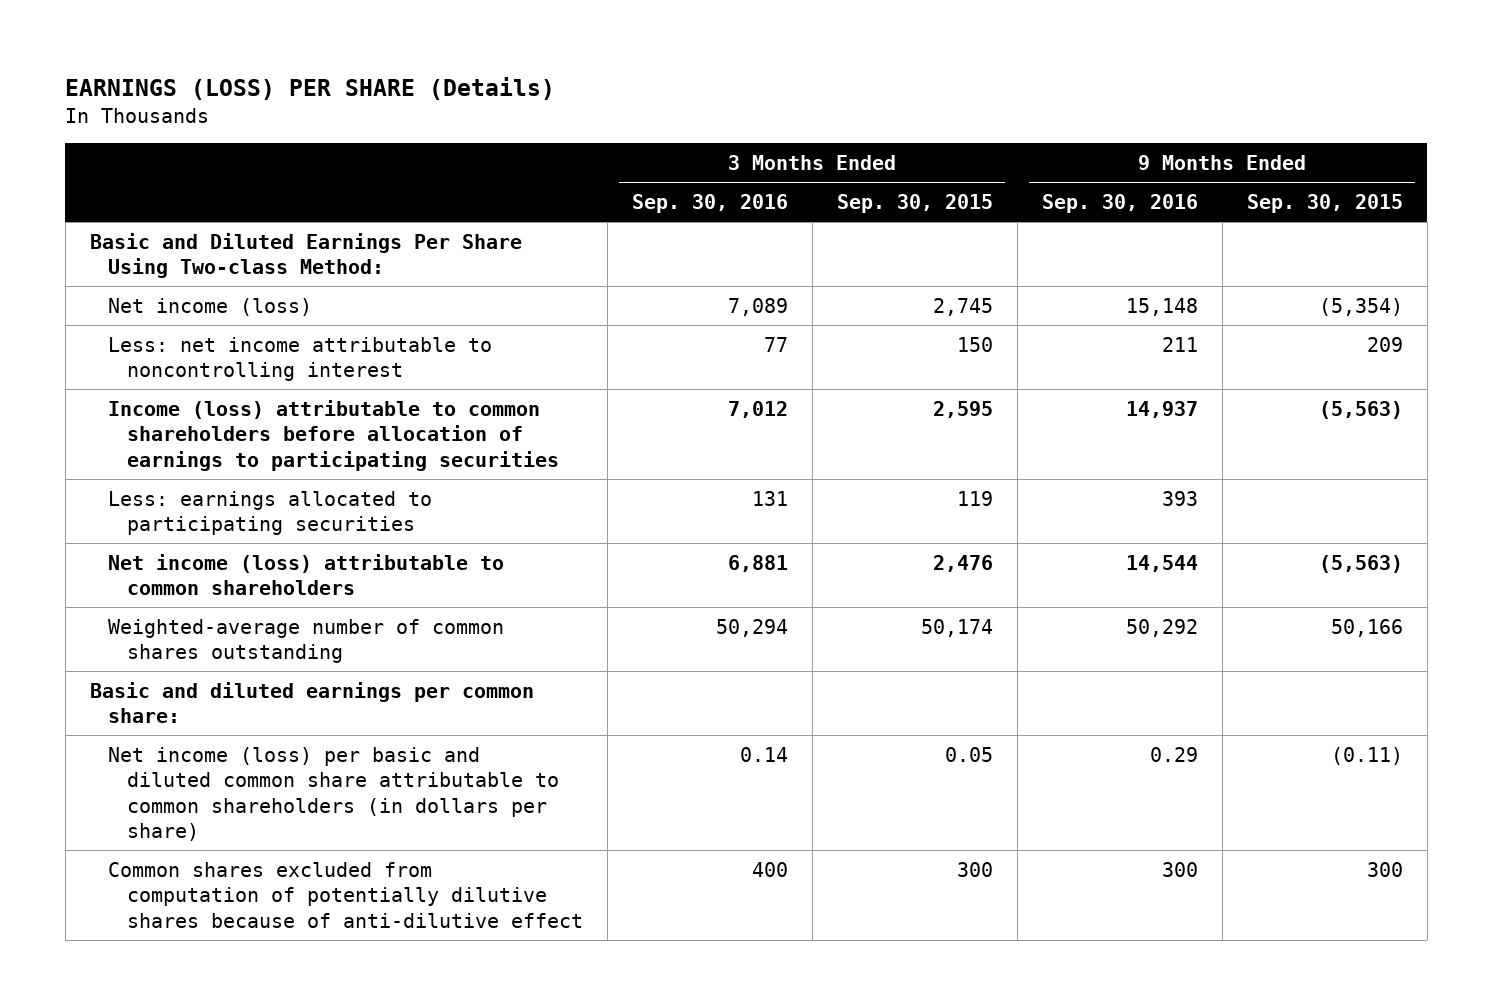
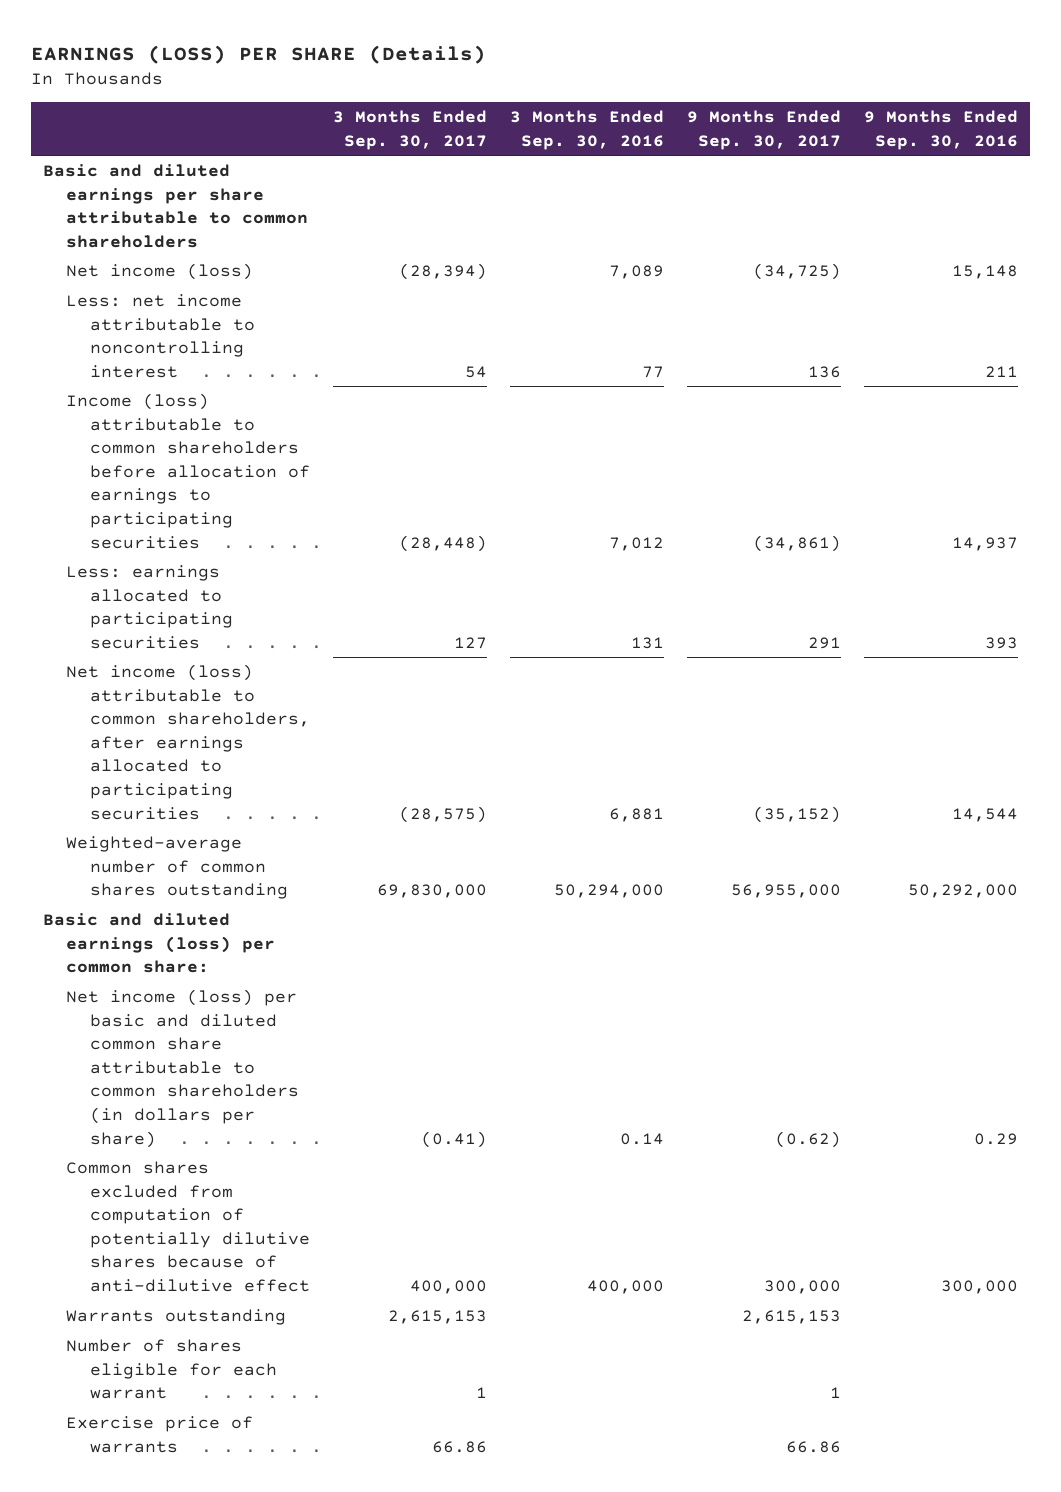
- | 3 Months Ended Sep. 30, 2016 | 3 Months Ended Sep. 30, 2015 | 9 Months Ended Sep. 30, 2016 | 9 Months Ended Sep. 30, 2015
+ | 3 Months Ended Sep. 30, 2017 | 3 Months Ended Sep. 30, 2016 | 9 Months Ended Sep. 30, 2017 | 9 Months Ended Sep. 30, 2016
- Basic and Diluted Earnings Per Share Using Two-class Method:
+ Basic and diluted earnings per share attributable to common shareholders
- Net income (loss) attributable to common shareholders | 6,881 | 2,476 | 14,544 | (5,563)
- Weighted-average number of common shares outstanding | 50,294 | 50,174 | 50,292 | 50,166
- Basic and diluted earnings per common share:
+ Net income (loss) attributable to common shareholders, after earnings allocated to participating securities | (28,575) | 6,881 | (35,152) | 14,544
+ Weighted-average number of common shares outstanding | 69,830,000 | 50,294,000 | 56,955,000 | 50,292,000
+ Basic and diluted earnings (loss) per common share:
- Common shares excluded from computation of potentially dilutive shares because of anti-dilutive effect | 400 | 300 | 300 | 300
+ Common shares excluded from computation of potentially dilutive shares because of anti-dilutive effect | 400,000 | 400,000 | 300,000 | 300,000
+ Warrants outstanding | 2,615,153 | | 2,615,153 |
+ Number of shares eligible for each warrant | 1 | | 1 |
+ Exercise price of warrants | 66.86 | | 66.86 |

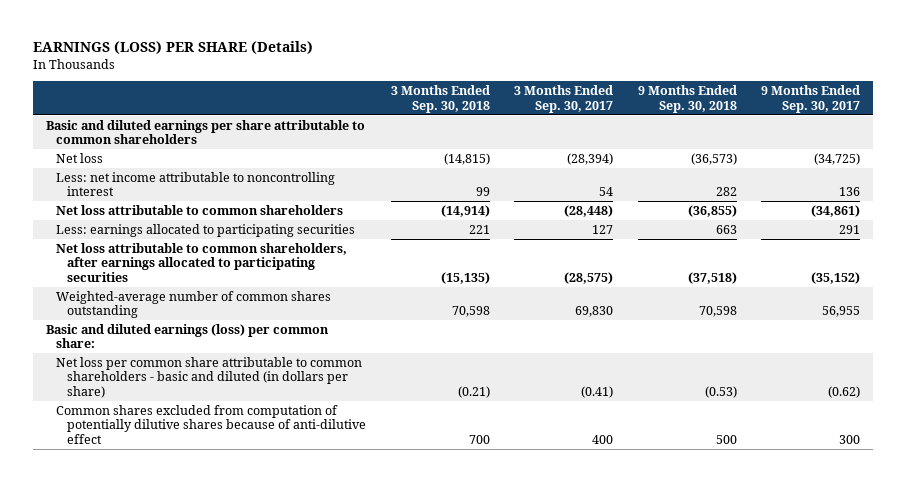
- | 3 Months Ended Sep. 30, 2017 | 3 Months Ended Sep. 30, 2016 | 9 Months Ended Sep. 30, 2017 | 9 Months Ended Sep. 30, 2016
+ | 3 Months Ended Sep. 30, 2018 | 3 Months Ended Sep. 30, 2017 | 9 Months Ended Sep. 30, 2018 | 9 Months Ended Sep. 30, 2017
- Net income (loss) | (28,394) | 7,089 | (34,725) | 15,148
+ Net loss | (14,815) | (28,394) | (36,573) | (34,725)
- Income (loss) attributable to common shareholders before allocation of earnings to participating securities | (28,448) | 7,012 | (34,861) | 14,937
+ Net loss attributable to common shareholders | (14,914) | (28,448) | (36,855) | (34,861)
- Net income (loss) attributable to common shareholders, after earnings allocated to participating securities | (28,575) | 6,881 | (35,152) | 14,544
- Weighted-average number of common shares outstanding | 69,830,000 | 50,294,000 | 56,955,000 | 50,292,000
+ Net loss attributable to common shareholders, after earnings allocated to participating securities | (15,135) | (28,575) | (37,518) | (35,152)
+ Weighted-average number of common shares outstanding | 70,598 | 69,830 | 70,598 | 56,955
- Net income (loss) per basic and diluted common share attributable to common shareholders (in dollars per share) | (0.41) | 0.14 | (0.62) | 0.29
- Common shares excluded from computation of potentially dilutive shares because of anti-dilutive effect | 400,000 | 400,000 | 300,000 | 300,000
- Warrants outstanding | 2,615,153 | | 2,615,153 |
- Number of shares eligible for each warrant | 1 | | 1 |
- Exercise price of warrants | 66.86 | | 66.86 |
+ Net loss per common share attributable to common shareholders - basic and diluted (in dollars per share) | (0.21) | (0.41) | (0.53) | (0.62)
+ Common shares excluded from computation of potentially dilutive shares because of anti-dilutive effect | 700 | 400 | 500 | 300

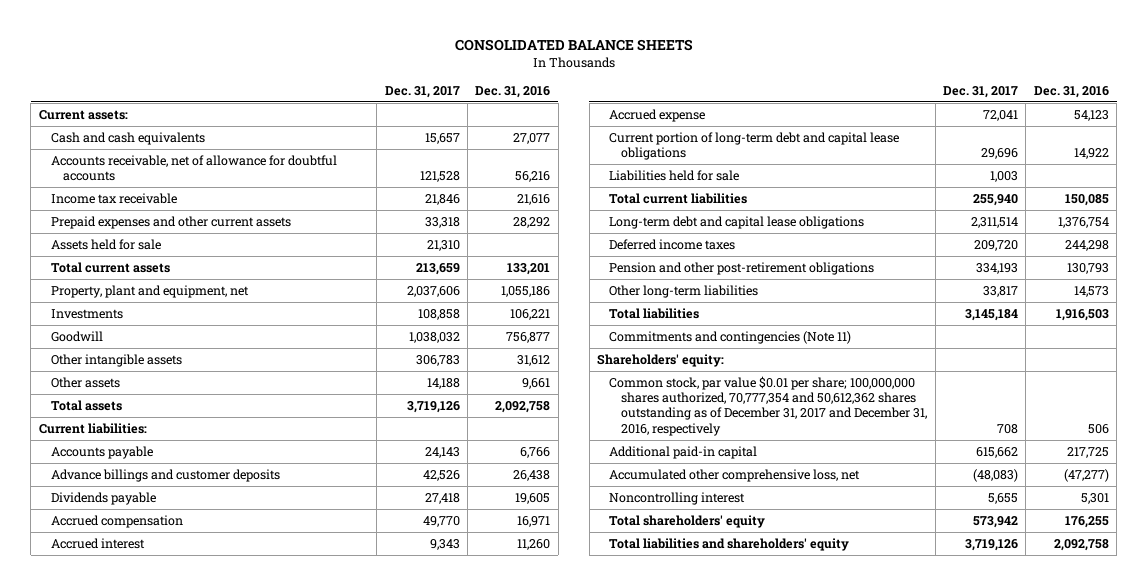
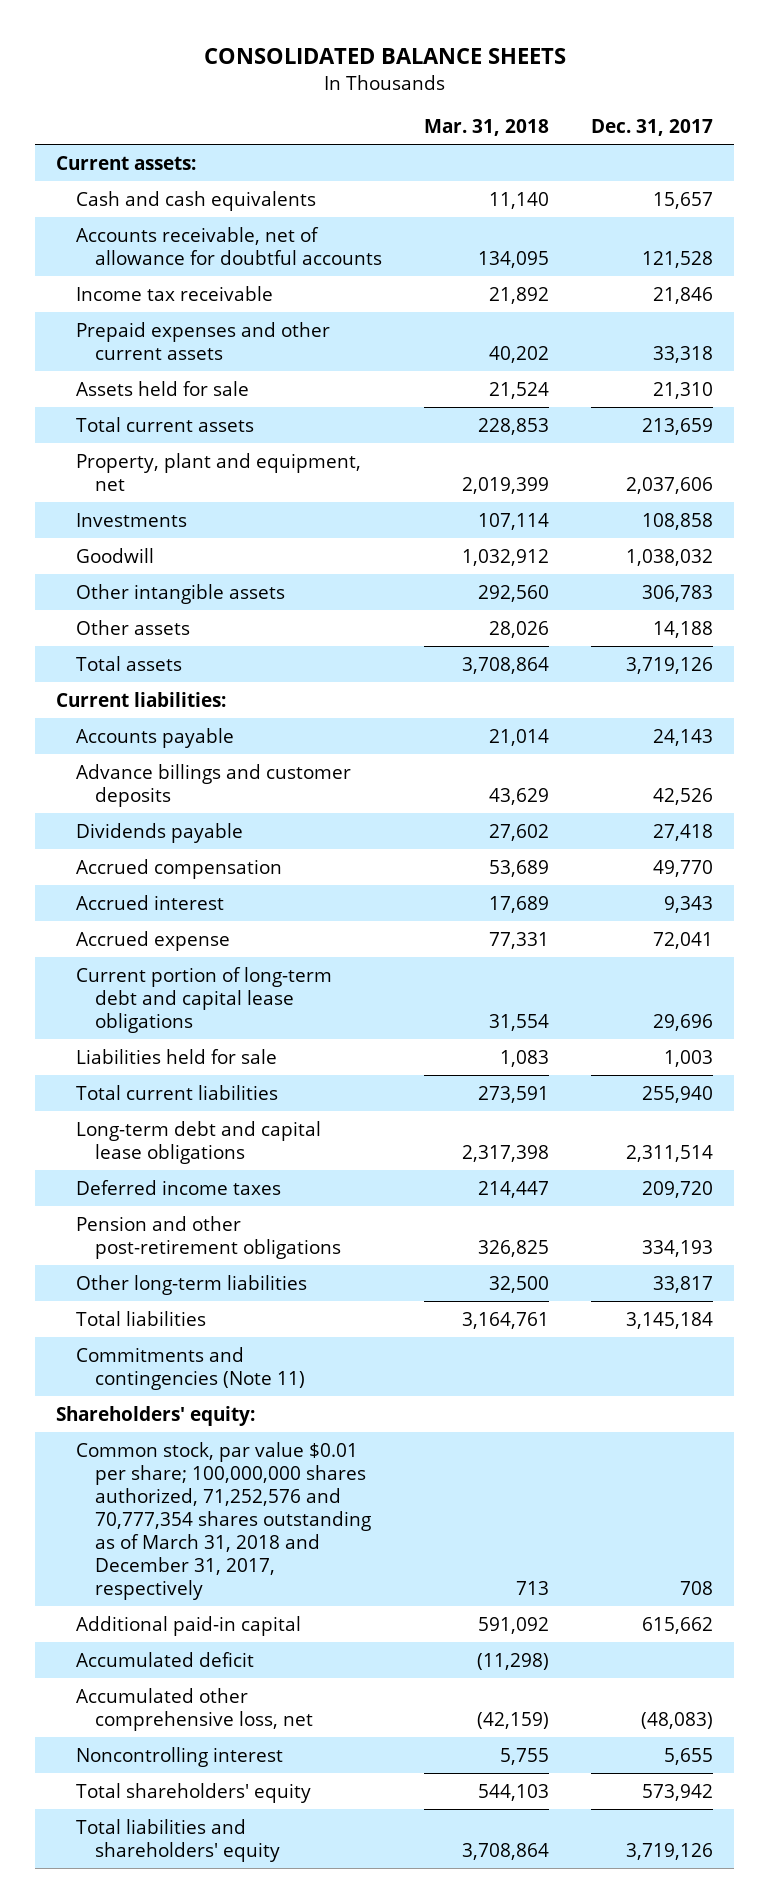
- | Dec. 31, 2017 | Dec. 31, 2016
+ | Mar. 31, 2018 | Dec. 31, 2017
- Common stock, par value $0.01 per share; 100,000,000 shares authorized, 70,777,354 and 50,612,362 shares outstanding as of December 31, 2017 and December 31, 2016, respectively | 708 | 506
+ Common stock, par value $0.01 per share; 100,000,000 shares authorized, 71,252,576 and 70,777,354 shares outstanding as of March 31, 2018 and December 31, 2017, respectively | 713 | 708
+ Accumulated deficit | (11,298) |

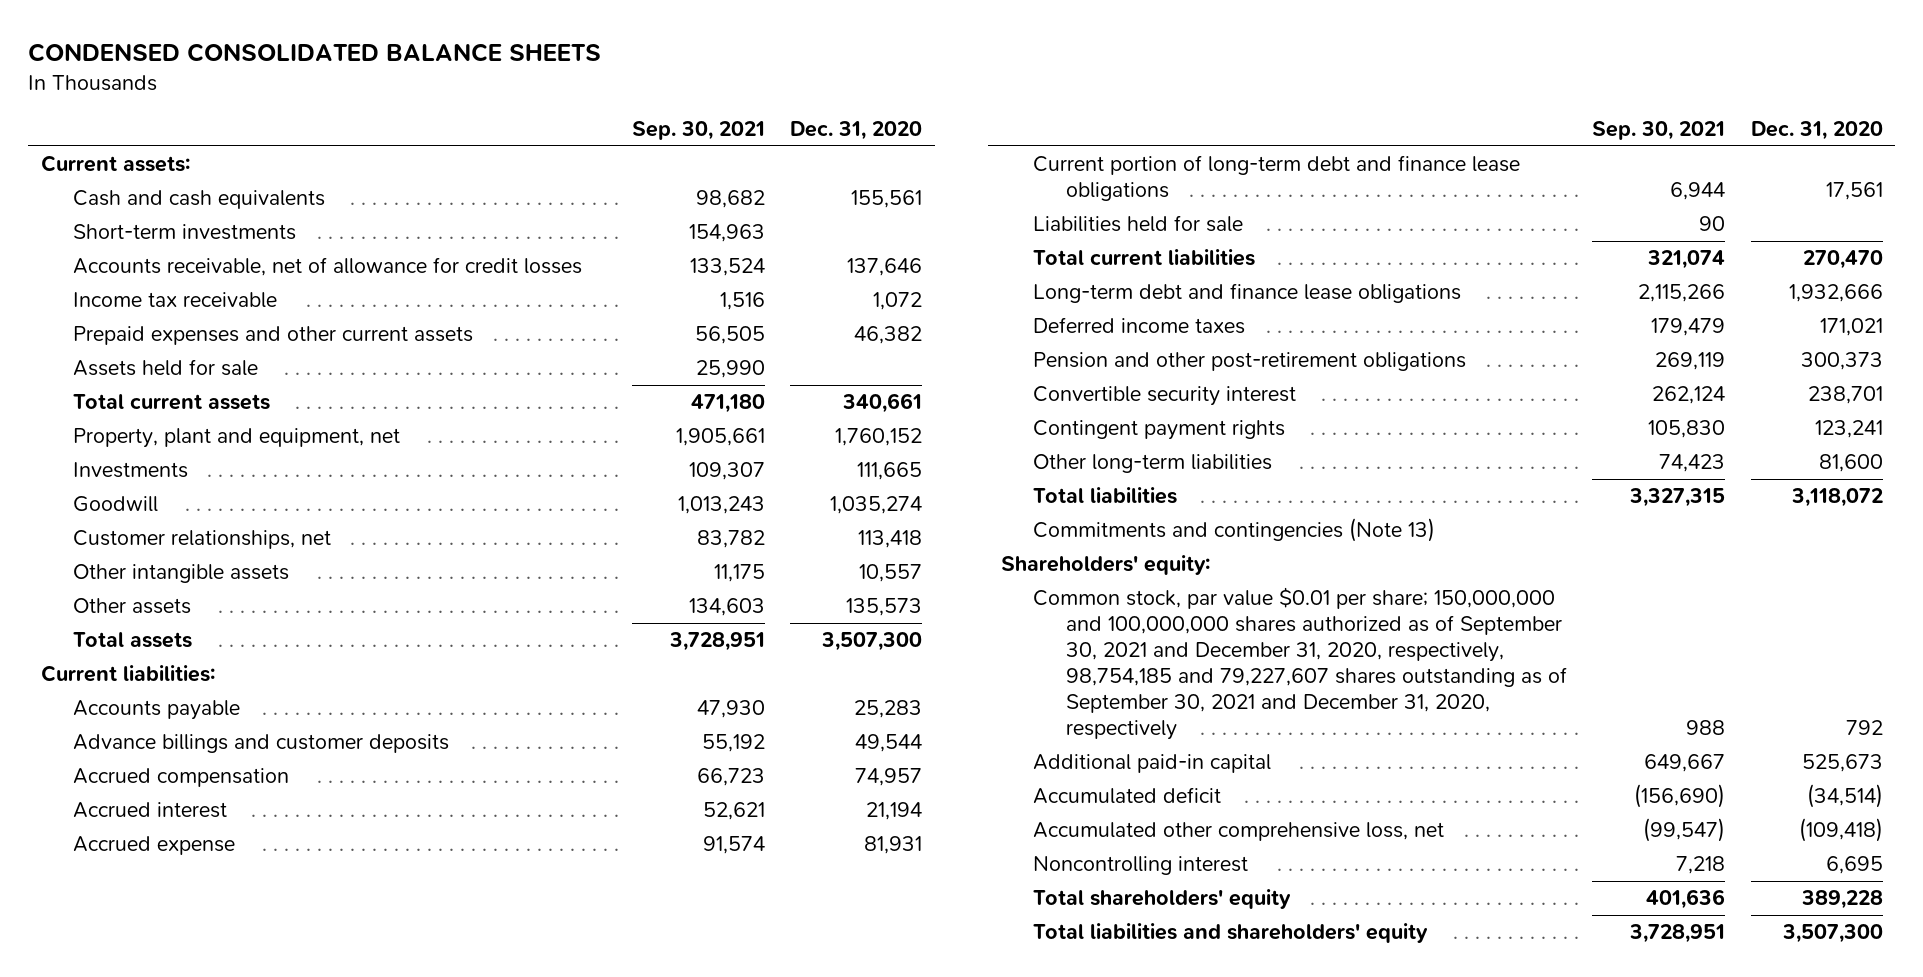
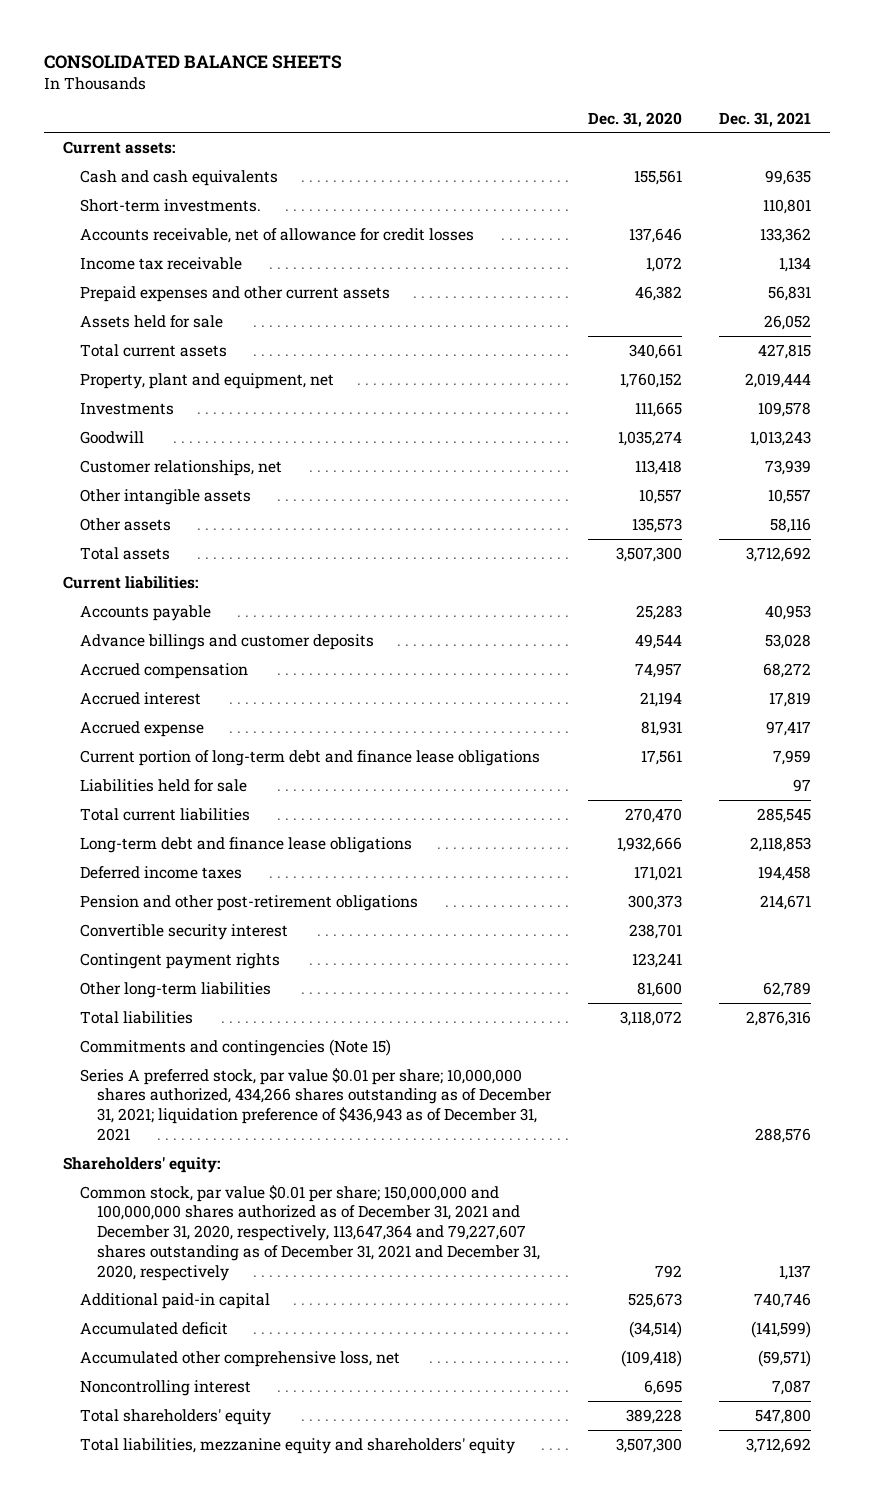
- CONDENSED CONSOLIDATED BALANCE SHEETS
+ CONSOLIDATED BALANCE SHEETS
- | Sep. 30, 2021 | Dec. 31, 2020
+ | Dec. 31, 2020 | Dec. 31, 2021
- Short-term investments | 154,963 |
+ Short-term investments. | | 110,801
- Commitments and contingencies (Note 13)
+ Commitments and contingencies (Note 15)
+ Series A preferred stock, par value $0.01 per share; 10,000,000 shares authorized, 434,266 shares outstanding as of December 31, 2021; liquidation preference of $436,943 as of December 31, 2021 | | 288,576
- Common stock, par value $0.01 per share; 150,000,000 and 100,000,000 shares authorized as of September 30, 2021 and December 31, 2020, respectively, 98,754,185 and 79,227,607 shares outstanding as of September 30, 2021 and December 31, 2020, respectively | 988 | 792
+ Common stock, par value $0.01 per share; 150,000,000 and 100,000,000 shares authorized as of December 31, 2021 and December 31, 2020, respectively, 113,647,364 and 79,227,607 shares outstanding as of December 31, 2021 and December 31, 2020, respectively | 792 | 1,137
- Total liabilities and shareholders' equity | 3,728,951 | 3,507,300
+ Total liabilities, mezzanine equity and shareholders' equity | 3,507,300 | 3,712,692

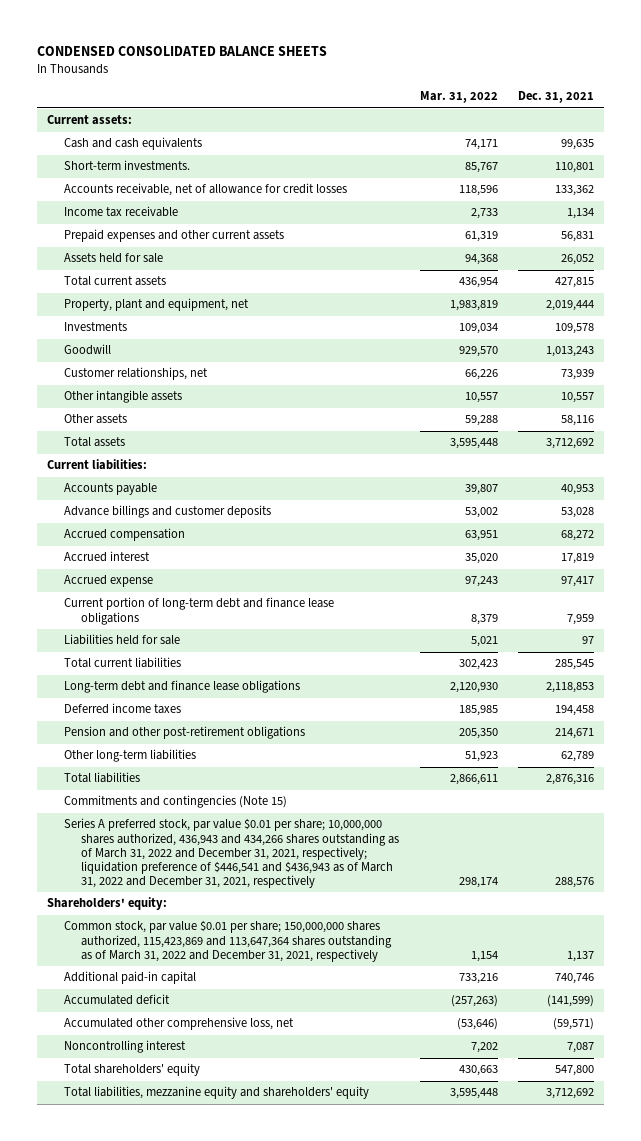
- CONSOLIDATED BALANCE SHEETS
+ CONDENSED CONSOLIDATED BALANCE SHEETS
- | Dec. 31, 2020 | Dec. 31, 2021
+ | Mar. 31, 2022 | Dec. 31, 2021
- Convertible security interest | 238,701 |
- Contingent payment rights | 123,241 |
- Series A preferred stock, par value $0.01 per share; 10,000,000 shares authorized, 434,266 shares outstanding as of December 31, 2021; liquidation preference of $436,943 as of December 31, 2021 | | 288,576
+ Series A preferred stock, par value $0.01 per share; 10,000,000 shares authorized, 436,943 and 434,266 shares outstanding as of March 31, 2022 and December 31, 2021, respectively; liquidation preference of $446,541 and $436,943 as of March 31, 2022 and December 31, 2021, respectively | 298,174 | 288,576
- Common stock, par value $0.01 per share; 150,000,000 and 100,000,000 shares authorized as of December 31, 2021 and December 31, 2020, respectively, 113,647,364 and 79,227,607 shares outstanding as of December 31, 2021 and December 31, 2020, respectively | 792 | 1,137
+ Common stock, par value $0.01 per share; 150,000,000 shares authorized, 115,423,869 and 113,647,364 shares outstanding as of March 31, 2022 and December 31, 2021, respectively | 1,154 | 1,137

